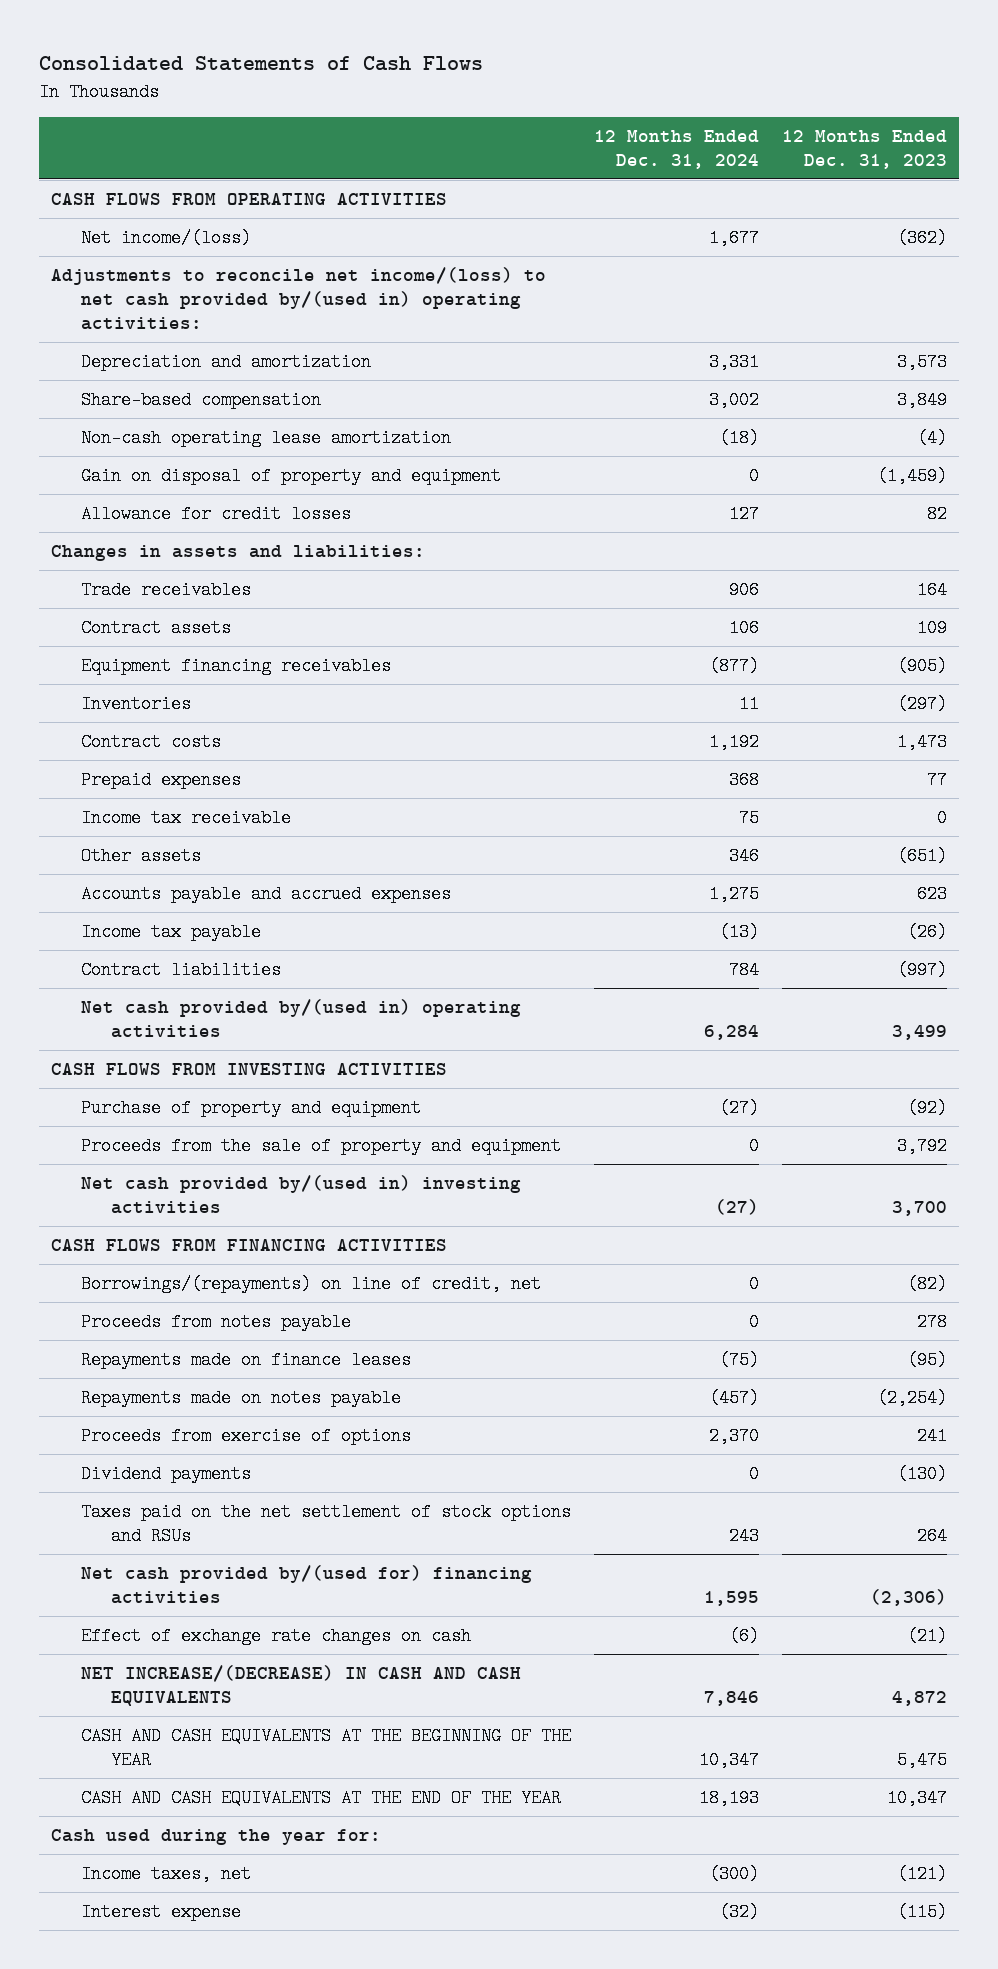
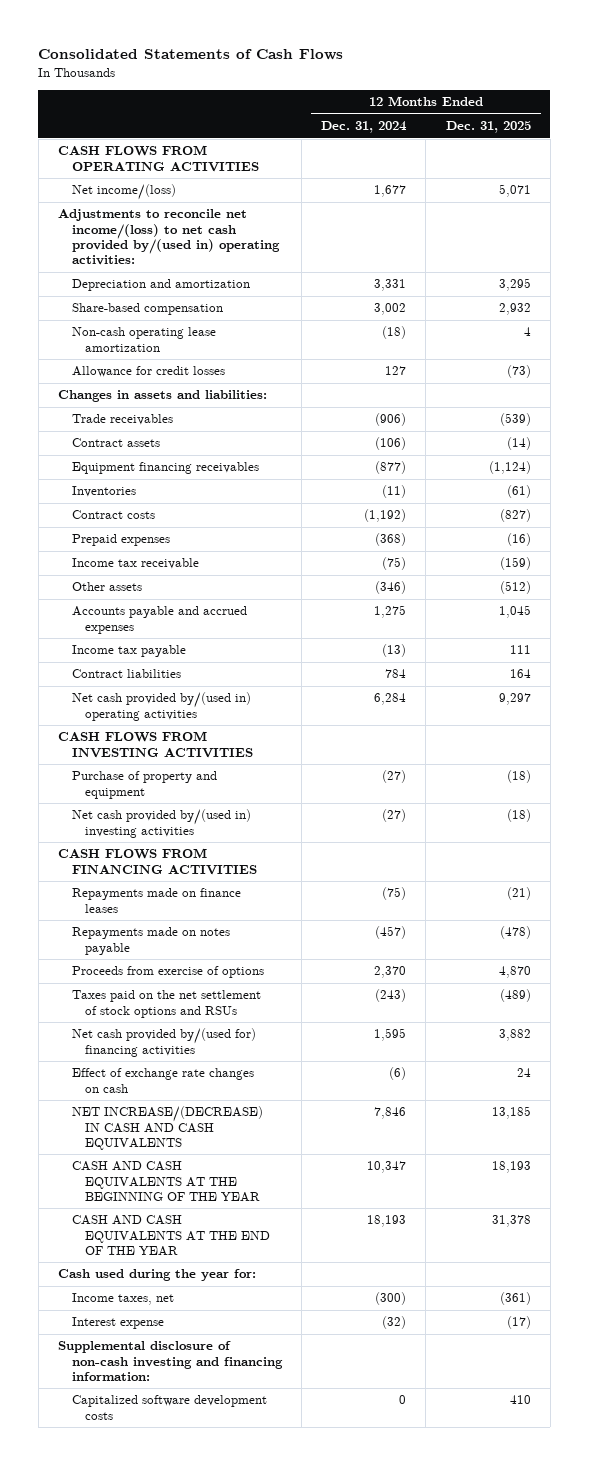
- | 12 Months Ended Dec. 31, 2024 | 12 Months Ended Dec. 31, 2023
+ | 12 Months Ended Dec. 31, 2024 | 12 Months Ended Dec. 31, 2025
- Gain on disposal of property and equipment | 0 | (1,459)
- Trade receivables | 906 | 164
- Contract assets | 106 | 109
+ Trade receivables | (906) | (539)
+ Contract assets | (106) | (14)
- Inventories | 11 | (297)
- Contract costs | 1,192 | 1,473
- Prepaid expenses | 368 | 77
- Income tax receivable | 75 | 0
- Other assets | 346 | (651)
+ Inventories | (11) | (61)
+ Contract costs | (1,192) | (827)
+ Prepaid expenses | (368) | (16)
+ Income tax receivable | (75) | (159)
+ Other assets | (346) | (512)
- Proceeds from the sale of property and equipment | 0 | 3,792
- Borrowings/(repayments) on line of credit, net | 0 | (82)
- Proceeds from notes payable | 0 | 278
- Dividend payments | 0 | (130)
- Taxes paid on the net settlement of stock options and RSUs | 243 | 264
+ Taxes paid on the net settlement of stock options and RSUs | (243) | (489)
+ Supplemental disclosure of non-cash investing and financing information:
+ Capitalized software development costs | 0 | 410

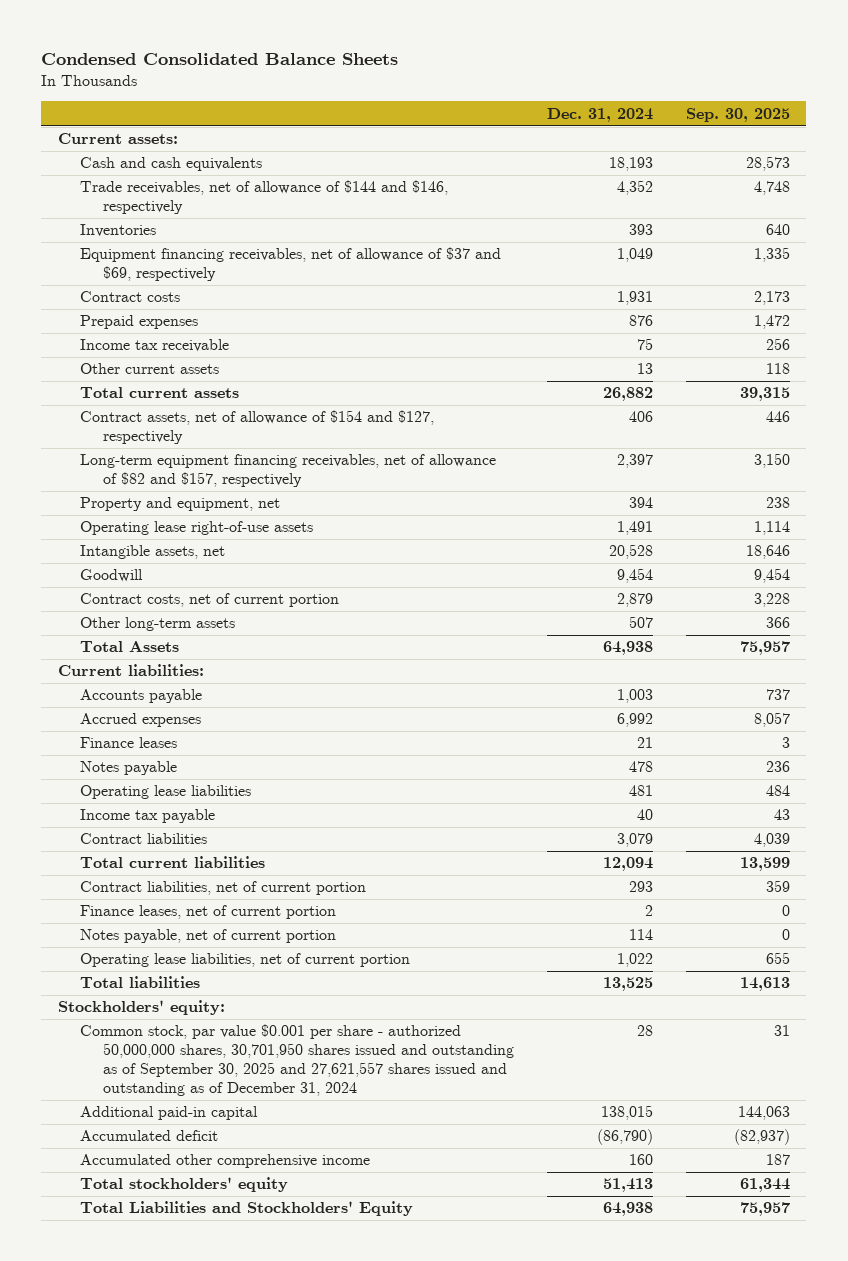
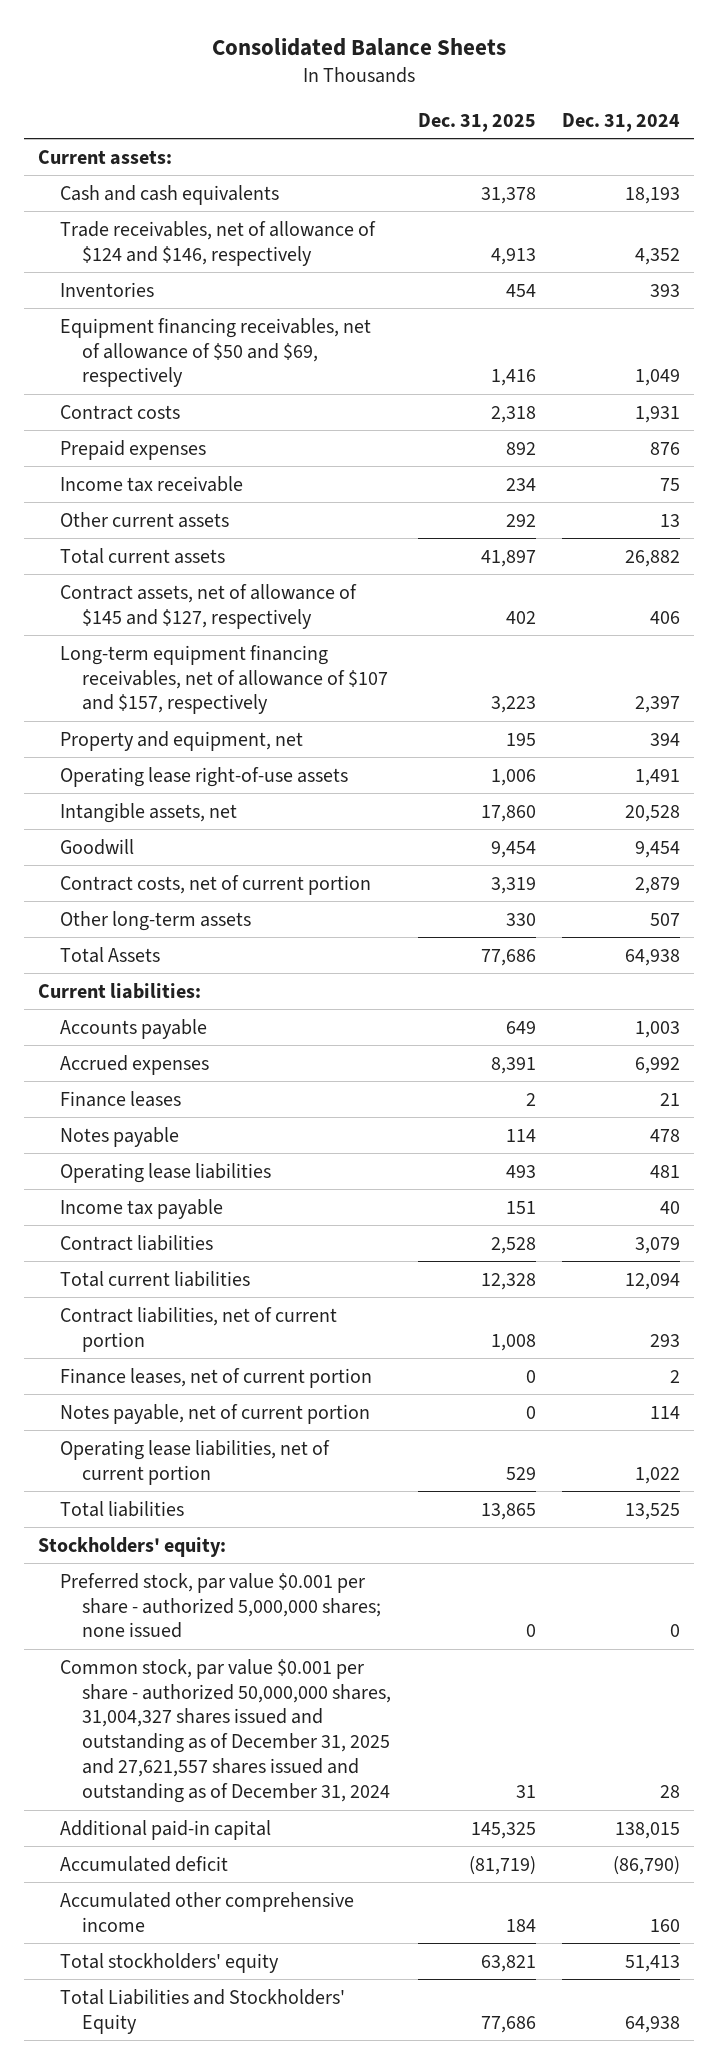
- Condensed Consolidated Balance Sheets
+ Consolidated Balance Sheets
- | Dec. 31, 2024 | Sep. 30, 2025
+ | Dec. 31, 2025 | Dec. 31, 2024
- Trade receivables, net of allowance of $144 and $146, respectively | 4,352 | 4,748
+ Trade receivables, net of allowance of $124 and $146, respectively | 4,913 | 4,352
- Equipment financing receivables, net of allowance of $37 and $69, respectively | 1,049 | 1,335
+ Equipment financing receivables, net of allowance of $50 and $69, respectively | 1,416 | 1,049
- Contract assets, net of allowance of $154 and $127, respectively | 406 | 446
- Long-term equipment financing receivables, net of allowance of $82 and $157, respectively | 2,397 | 3,150
+ Contract assets, net of allowance of $145 and $127, respectively | 402 | 406
+ Long-term equipment financing receivables, net of allowance of $107 and $157, respectively | 3,223 | 2,397
- Common stock, par value $0.001 per share - authorized 50,000,000 shares, 30,701,950 shares issued and outstanding as of September 30, 2025 and 27,621,557 shares issued and outstanding as of December 31, 2024 | 28 | 31
+ Preferred stock, par value $0.001 per share - authorized 5,000,000 shares; none issued | 0 | 0
+ Common stock, par value $0.001 per share - authorized 50,000,000 shares, 31,004,327 shares issued and outstanding as of December 31, 2025 and 27,621,557 shares issued and outstanding as of December 31, 2024 | 31 | 28

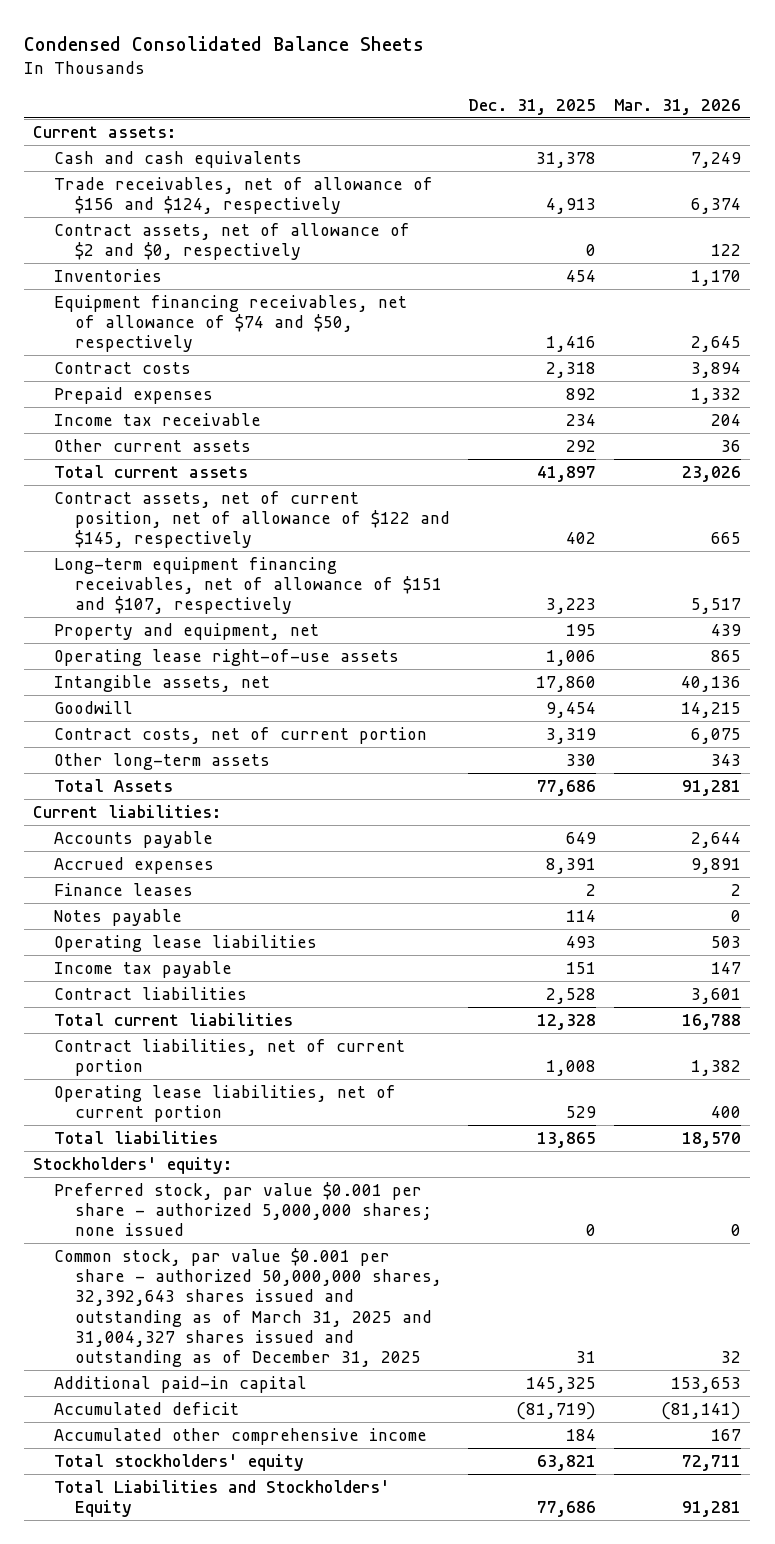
- Consolidated Balance Sheets
+ Condensed Consolidated Balance Sheets
- | Dec. 31, 2025 | Dec. 31, 2024
+ | Dec. 31, 2025 | Mar. 31, 2026
- Trade receivables, net of allowance of $124 and $146, respectively | 4,913 | 4,352
+ Trade receivables, net of allowance of $156 and $124, respectively | 4,913 | 6,374
+ Contract assets, net of allowance of $2 and $0, respectively | 0 | 122
- Equipment financing receivables, net of allowance of $50 and $69, respectively | 1,416 | 1,049
+ Equipment financing receivables, net of allowance of $74 and $50, respectively | 1,416 | 2,645
- Contract assets, net of allowance of $145 and $127, respectively | 402 | 406
- Long-term equipment financing receivables, net of allowance of $107 and $157, respectively | 3,223 | 2,397
+ Contract assets, net of current position, net of allowance of $122 and $145, respectively | 402 | 665
+ Long-term equipment financing receivables, net of allowance of $151 and $107, respectively | 3,223 | 5,517
- Finance leases, net of current portion | 0 | 2
- Notes payable, net of current portion | 0 | 114
- Common stock, par value $0.001 per share - authorized 50,000,000 shares, 31,004,327 shares issued and outstanding as of December 31, 2025 and 27,621,557 shares issued and outstanding as of December 31, 2024 | 31 | 28
+ Common stock, par value $0.001 per share - authorized 50,000,000 shares, 32,392,643 shares issued and outstanding as of March 31, 2025 and 31,004,327 shares issued and outstanding as of December 31, 2025 | 31 | 32

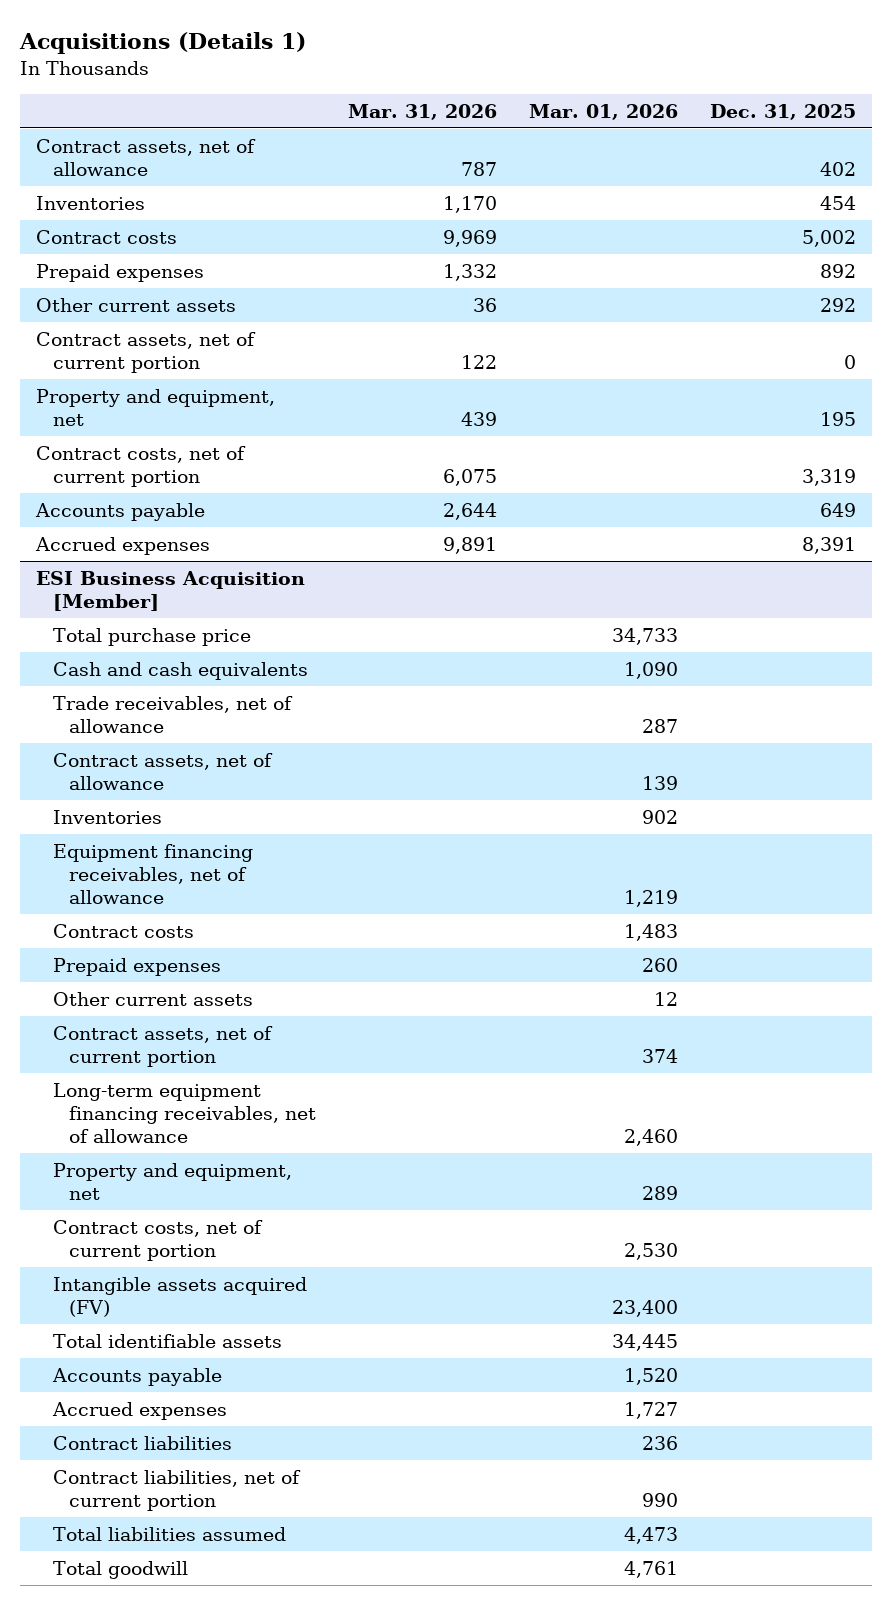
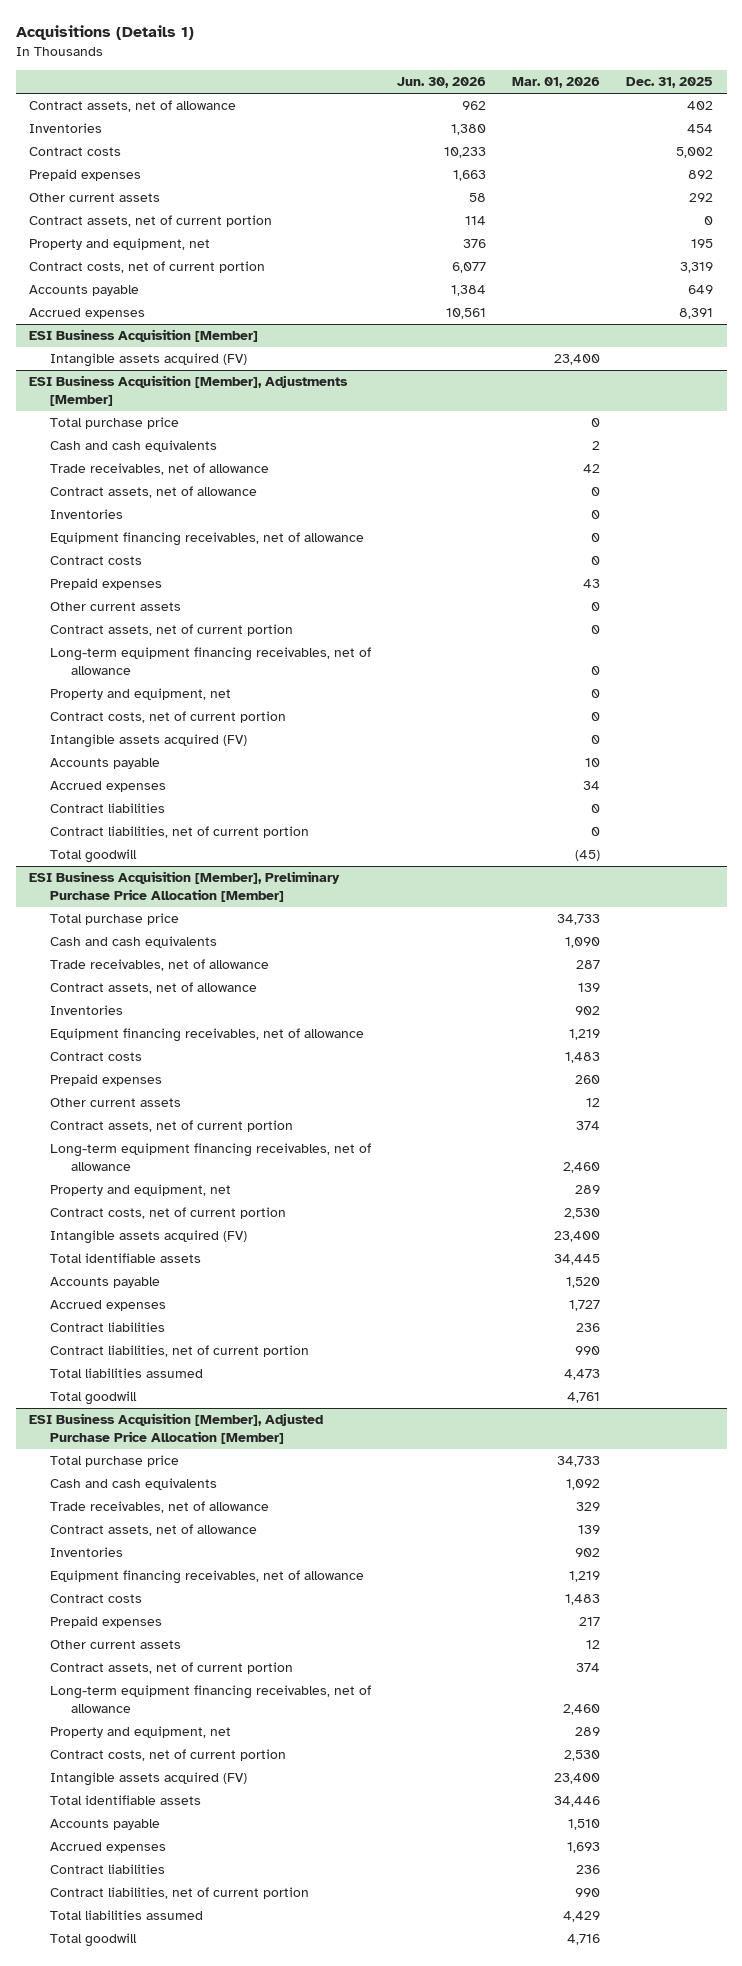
- | Mar. 31, 2026 | Mar. 01, 2026 | Dec. 31, 2025
+ | Jun. 30, 2026 | Mar. 01, 2026 | Dec. 31, 2025
@ ESI Business Acquisition [Member]
+ Intangible assets acquired (FV) | | 23,400 |
+ ESI Business Acquisition [Member], Adjustments [Member]
+ Total purchase price | | 0 |
+ Cash and cash equivalents | | 2 |
+ Trade receivables, net of allowance | | 42 |
+ Contract assets, net of allowance | | 0 |
+ Inventories | | 0 |
+ Equipment financing receivables, net of allowance | | 0 |
+ Contract costs | | 0 |
+ Prepaid expenses | | 43 |
+ Other current assets | | 0 |
+ Contract assets, net of current portion | | 0 |
+ Long-term equipment financing receivables, net of allowance | | 0 |
+ Property and equipment, net | | 0 |
+ Contract costs, net of current portion | | 0 |
+ Intangible assets acquired (FV) | | 0 |
+ Accounts payable | | 10 |
+ Accrued expenses | | 34 |
+ Contract liabilities | | 0 |
+ Contract liabilities, net of current portion | | 0 |
+ Total goodwill | | (45) |
+ ESI Business Acquisition [Member], Preliminary Purchase Price Allocation [Member]
+ ESI Business Acquisition [Member], Adjusted Purchase Price Allocation [Member]
+ Total purchase price | | 34,733 |
+ Cash and cash equivalents | | 1,092 |
+ Trade receivables, net of allowance | | 329 |
+ Contract assets, net of allowance | | 139 |
+ Inventories | | 902 |
+ Equipment financing receivables, net of allowance | | 1,219 |
+ Contract costs | | 1,483 |
+ Prepaid expenses | | 217 |
+ Other current assets | | 12 |
+ Contract assets, net of current portion | | 374 |
+ Long-term equipment financing receivables, net of allowance | | 2,460 |
+ Property and equipment, net | | 289 |
+ Contract costs, net of current portion | | 2,530 |
+ Intangible assets acquired (FV) | | 23,400 |
+ Total identifiable assets | | 34,446 |
+ Accounts payable | | 1,510 |
+ Accrued expenses | | 1,693 |
+ Contract liabilities | | 236 |
+ Contract liabilities, net of current portion | | 990 |
+ Total liabilities assumed | | 4,429 |
+ Total goodwill | | 4,716 |

